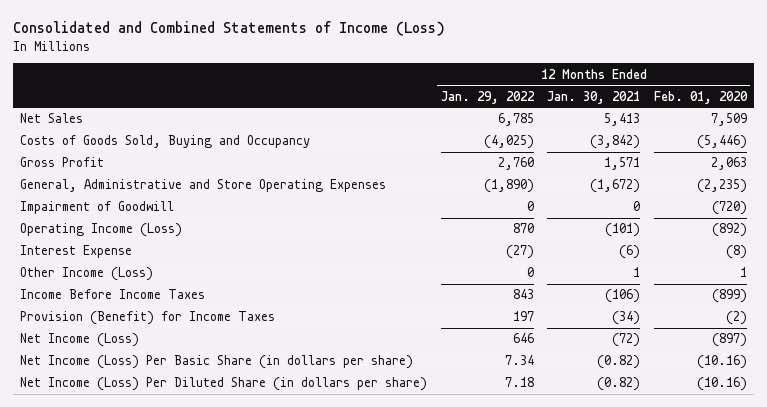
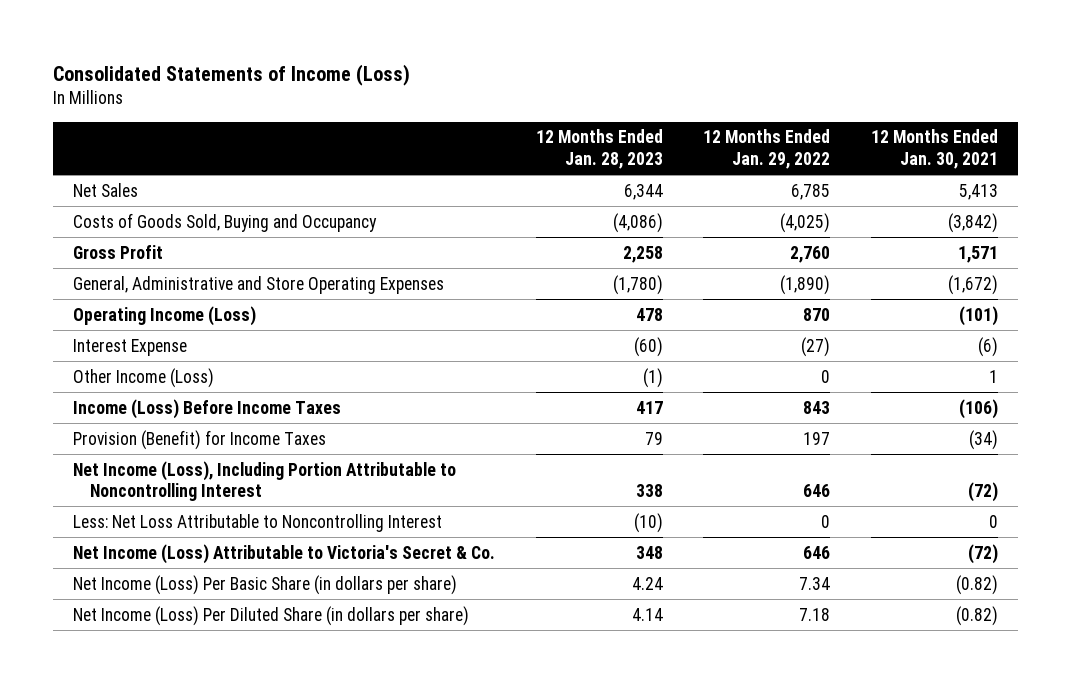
- Consolidated and Combined Statements of Income (Loss)
+ Consolidated Statements of Income (Loss)
- | 12 Months Ended Jan. 29, 2022 | 12 Months Ended Jan. 30, 2021 | 12 Months Ended Feb. 01, 2020
+ | 12 Months Ended Jan. 28, 2023 | 12 Months Ended Jan. 29, 2022 | 12 Months Ended Jan. 30, 2021
- Impairment of Goodwill | 0 | 0 | (720)
- Income Before Income Taxes | 843 | (106) | (899)
+ Income (Loss) Before Income Taxes | 417 | 843 | (106)
- Net Income (Loss) | 646 | (72) | (897)
+ Net Income (Loss), Including Portion Attributable to Noncontrolling Interest | 338 | 646 | (72)
+ Less: Net Loss Attributable to Noncontrolling Interest | (10) | 0 | 0
+ Net Income (Loss) Attributable to Victoria's Secret & Co. | 348 | 646 | (72)

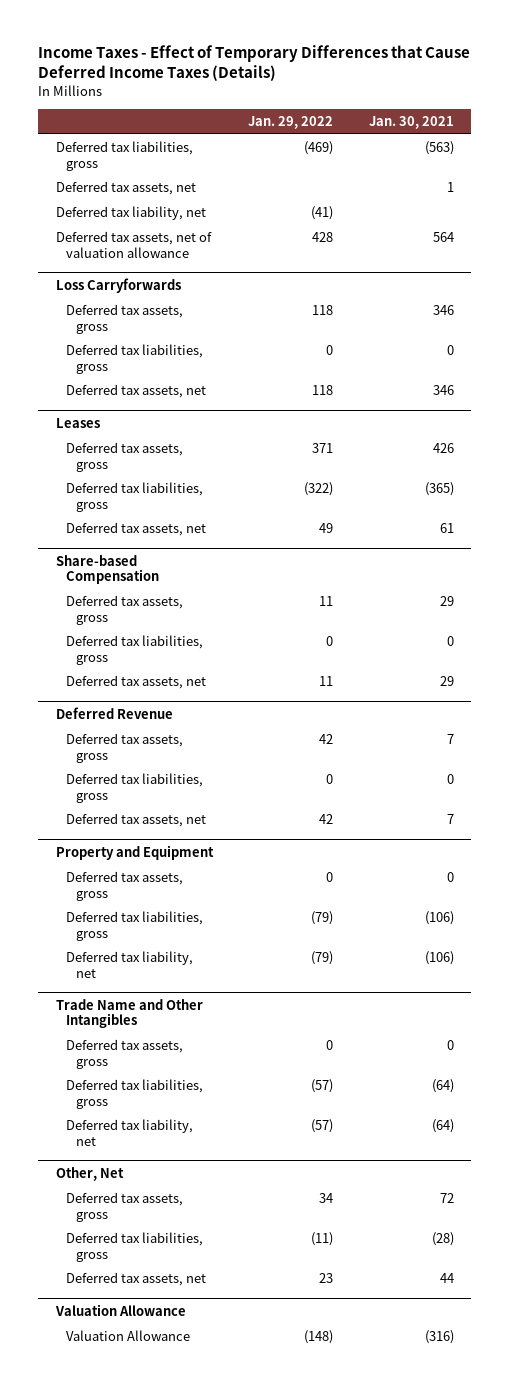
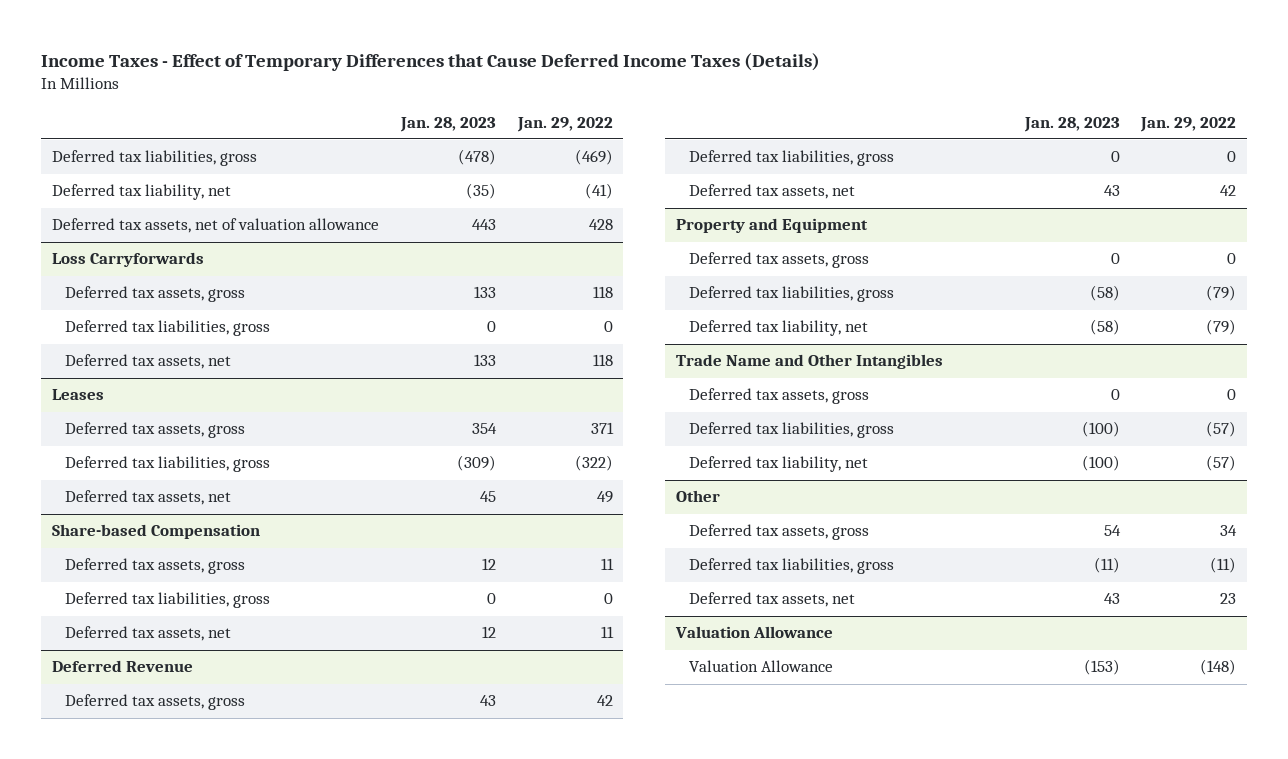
- | Jan. 29, 2022 | Jan. 30, 2021
+ | Jan. 28, 2023 | Jan. 29, 2022
- Deferred tax assets, net | | 1
- Other, Net
+ Other

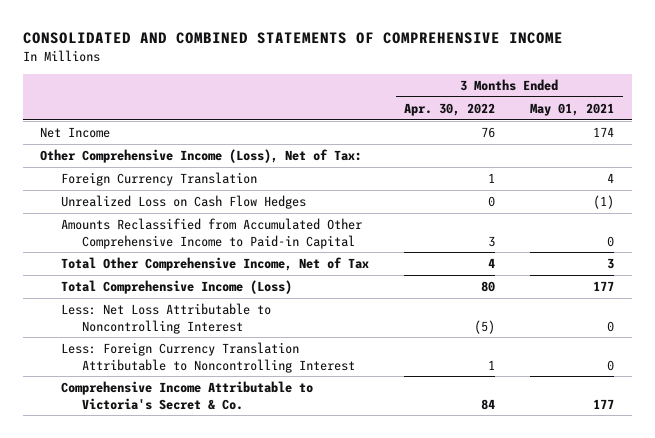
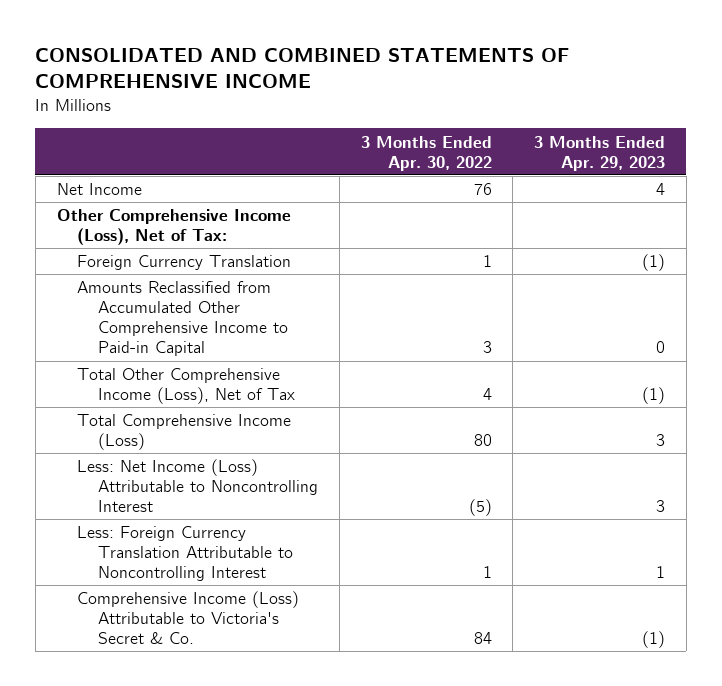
- | 3 Months Ended Apr. 30, 2022 | 3 Months Ended May 01, 2021
+ | 3 Months Ended Apr. 30, 2022 | 3 Months Ended Apr. 29, 2023
- Unrealized Loss on Cash Flow Hedges | 0 | (1)
- Total Other Comprehensive Income, Net of Tax | 4 | 3
+ Total Other Comprehensive Income (Loss), Net of Tax | 4 | (1)
- Less: Net Loss Attributable to Noncontrolling Interest | (5) | 0
+ Less: Net Income (Loss) Attributable to Noncontrolling Interest | (5) | 3
- Comprehensive Income Attributable to Victoria's Secret & Co. | 84 | 177
+ Comprehensive Income (Loss) Attributable to Victoria's Secret & Co. | 84 | (1)

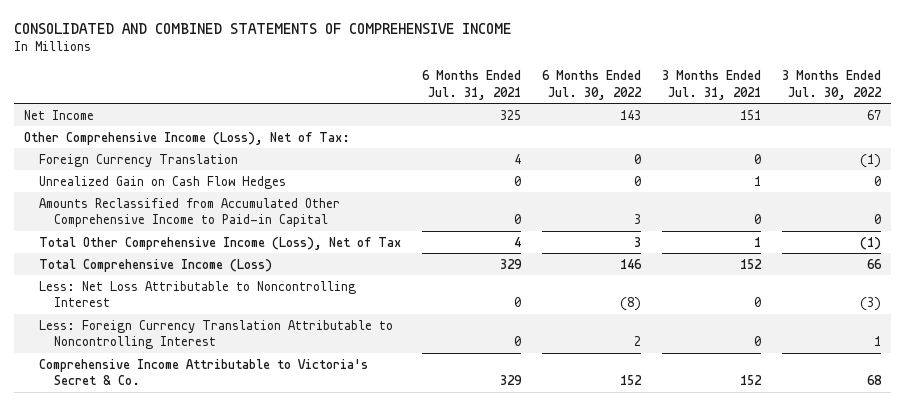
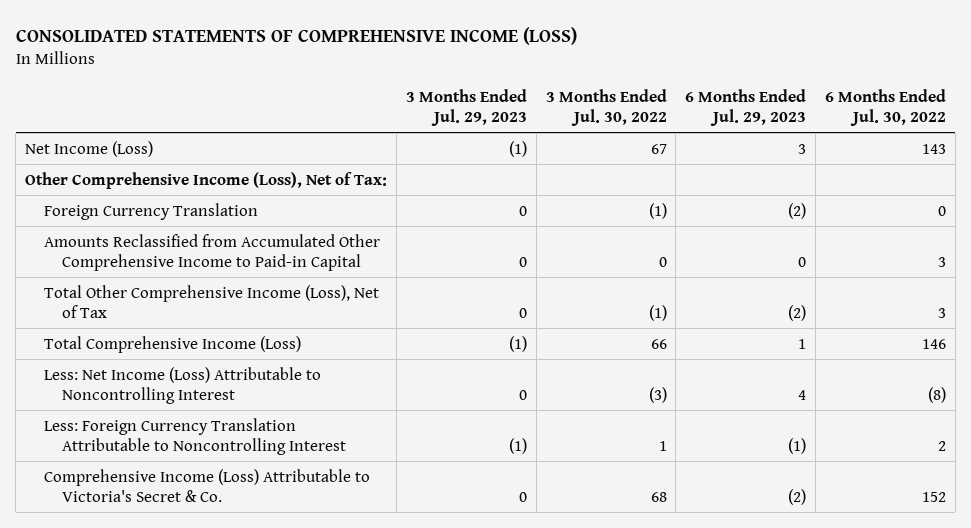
- CONSOLIDATED AND COMBINED STATEMENTS OF COMPREHENSIVE INCOME
+ CONSOLIDATED STATEMENTS OF COMPREHENSIVE INCOME (LOSS)
- | 6 Months Ended Jul. 31, 2021 | 6 Months Ended Jul. 30, 2022 | 3 Months Ended Jul. 31, 2021 | 3 Months Ended Jul. 30, 2022
+ | 3 Months Ended Jul. 29, 2023 | 3 Months Ended Jul. 30, 2022 | 6 Months Ended Jul. 29, 2023 | 6 Months Ended Jul. 30, 2022
- Net Income | 325 | 143 | 151 | 67
+ Net Income (Loss) | (1) | 67 | 3 | 143
- Unrealized Gain on Cash Flow Hedges | 0 | 0 | 1 | 0
- Less: Net Loss Attributable to Noncontrolling Interest | 0 | (8) | 0 | (3)
+ Less: Net Income (Loss) Attributable to Noncontrolling Interest | 0 | (3) | 4 | (8)
- Comprehensive Income Attributable to Victoria's Secret & Co. | 329 | 152 | 152 | 68
+ Comprehensive Income (Loss) Attributable to Victoria's Secret & Co. | 0 | 68 | (2) | 152

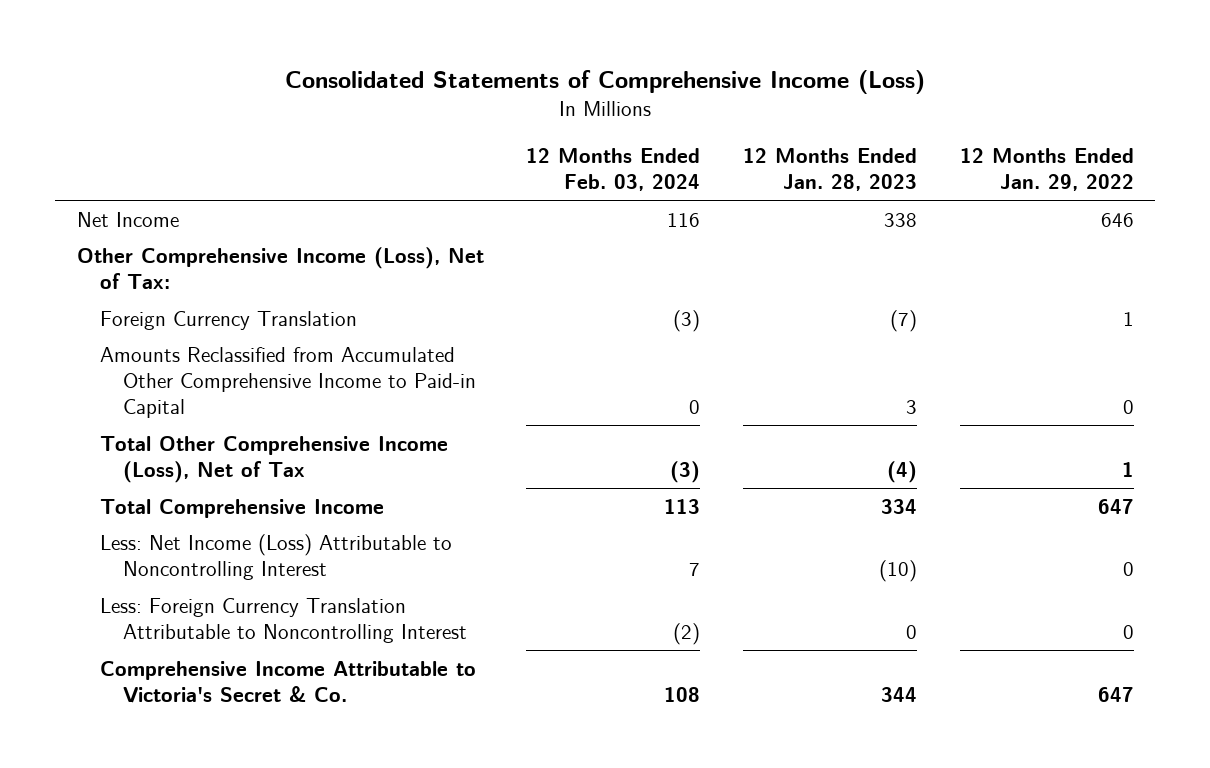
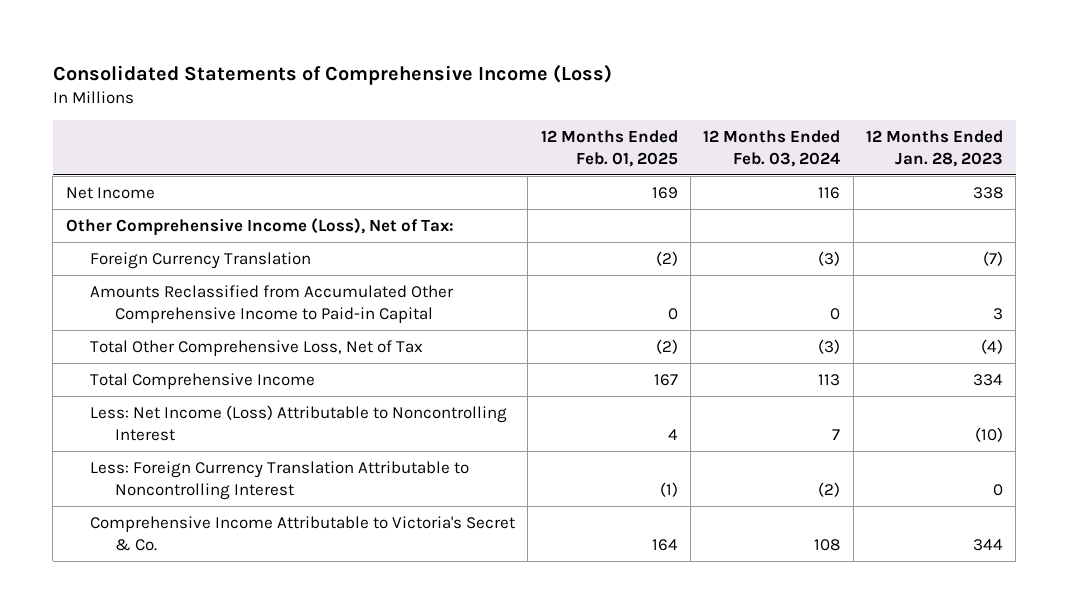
- | 12 Months Ended Feb. 03, 2024 | 12 Months Ended Jan. 28, 2023 | 12 Months Ended Jan. 29, 2022
+ | 12 Months Ended Feb. 01, 2025 | 12 Months Ended Feb. 03, 2024 | 12 Months Ended Jan. 28, 2023
- Total Other Comprehensive Income (Loss), Net of Tax | (3) | (4) | 1
+ Total Other Comprehensive Loss, Net of Tax | (2) | (3) | (4)

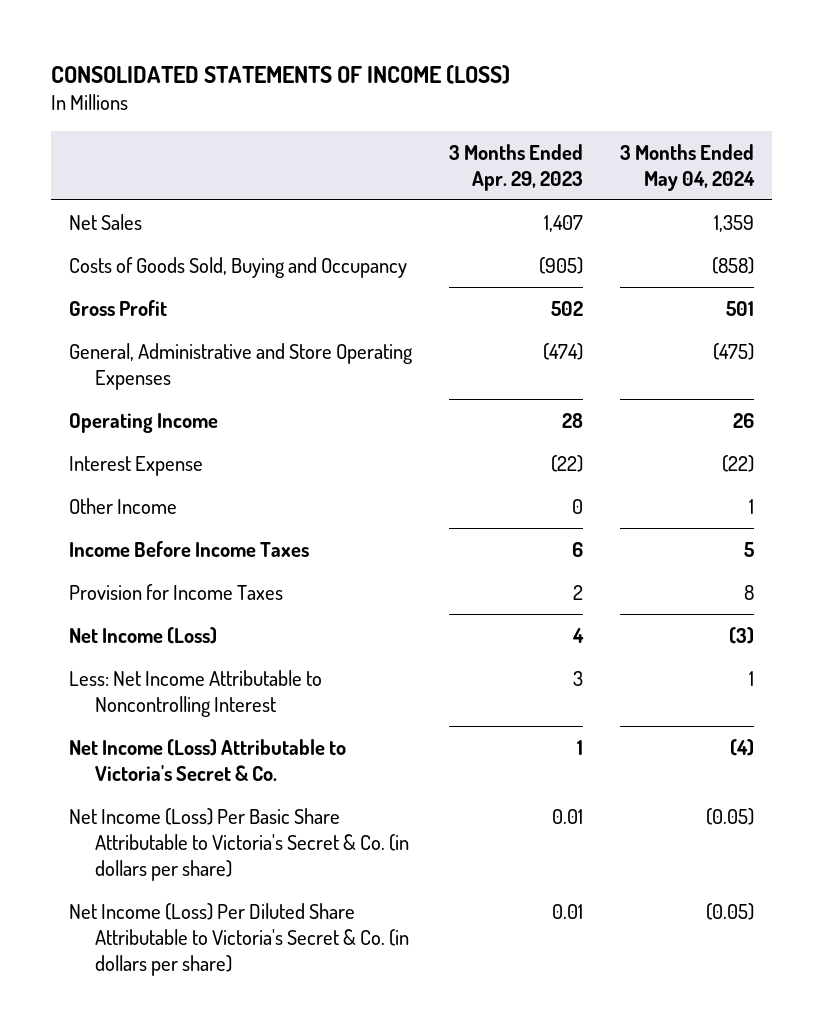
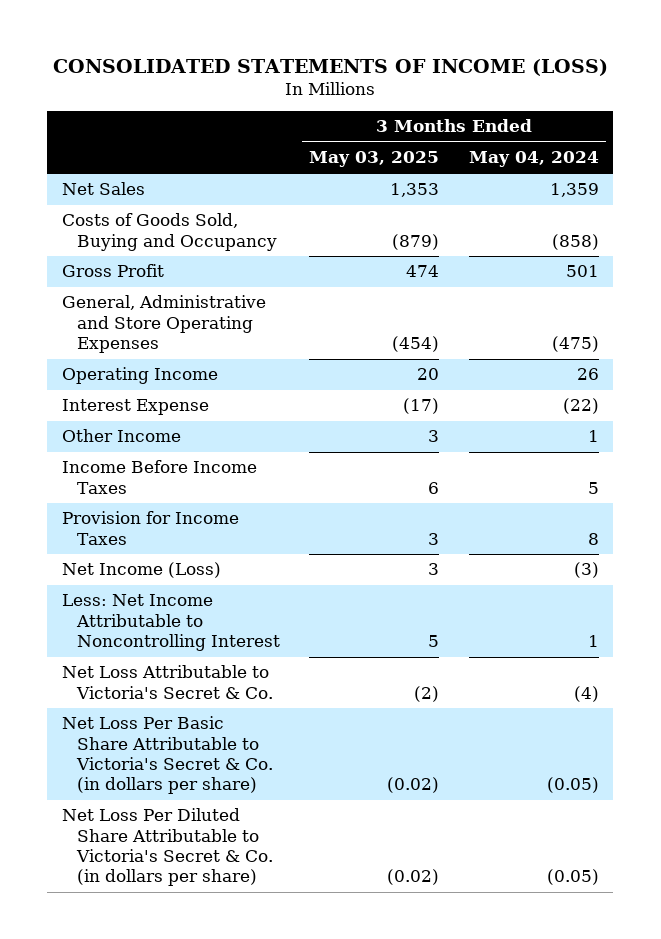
- | 3 Months Ended Apr. 29, 2023 | 3 Months Ended May 04, 2024
+ | 3 Months Ended May 03, 2025 | 3 Months Ended May 04, 2024
- Net Income (Loss) Attributable to Victoria's Secret & Co. | 1 | (4)
- Net Income (Loss) Per Basic Share Attributable to Victoria's Secret & Co. (in dollars per share) | 0.01 | (0.05)
- Net Income (Loss) Per Diluted Share Attributable to Victoria's Secret & Co. (in dollars per share) | 0.01 | (0.05)
+ Net Loss Attributable to Victoria's Secret & Co. | (2) | (4)
+ Net Loss Per Basic Share Attributable to Victoria's Secret & Co. (in dollars per share) | (0.02) | (0.05)
+ Net Loss Per Diluted Share Attributable to Victoria's Secret & Co. (in dollars per share) | (0.02) | (0.05)

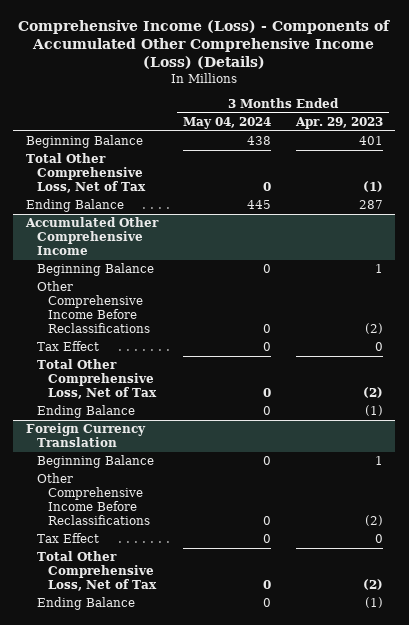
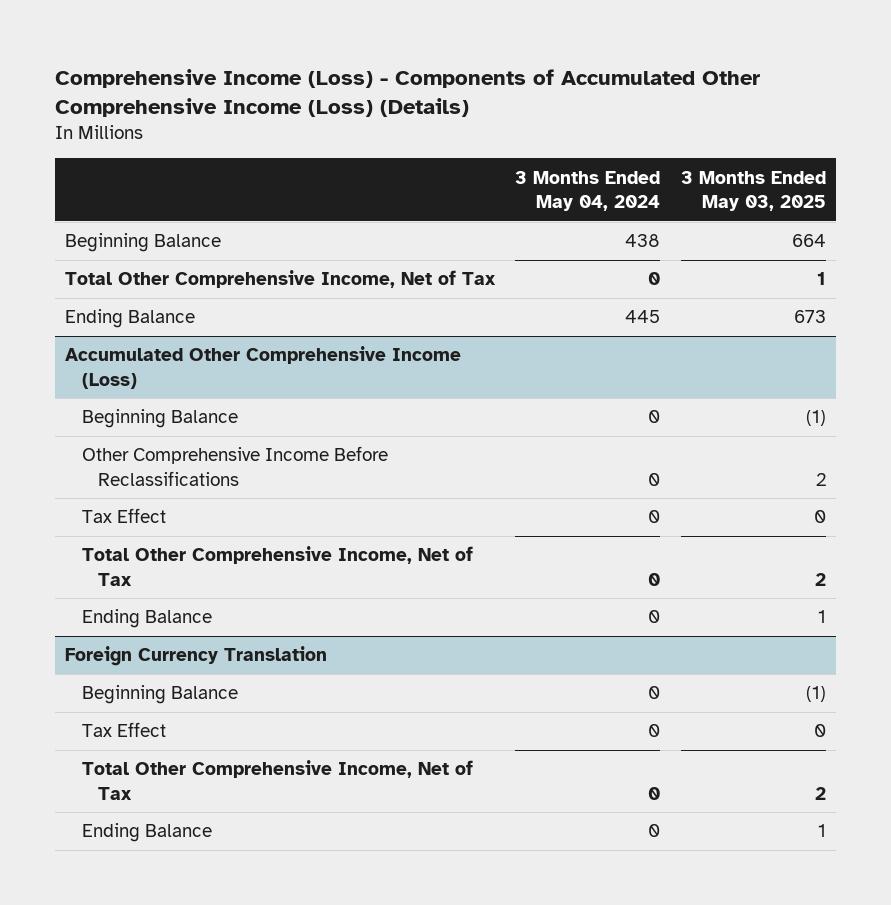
- | 3 Months Ended May 04, 2024 | 3 Months Ended Apr. 29, 2023
+ | 3 Months Ended May 04, 2024 | 3 Months Ended May 03, 2025
- Total Other Comprehensive Loss, Net of Tax | 0 | (1)
+ Total Other Comprehensive Income, Net of Tax | 0 | 1
- Accumulated Other Comprehensive Income
+ Accumulated Other Comprehensive Income (Loss)
- Total Other Comprehensive Loss, Net of Tax | 0 | (2)
+ Total Other Comprehensive Income, Net of Tax | 0 | 2
@ Foreign Currency Translation
- Other Comprehensive Income Before Reclassifications | 0 | (2)
- Total Other Comprehensive Loss, Net of Tax | 0 | (2)
+ Total Other Comprehensive Income, Net of Tax | 0 | 2

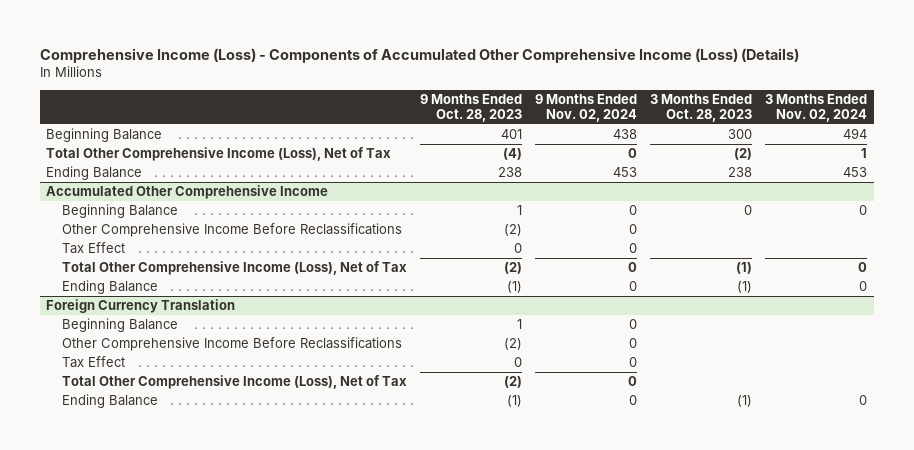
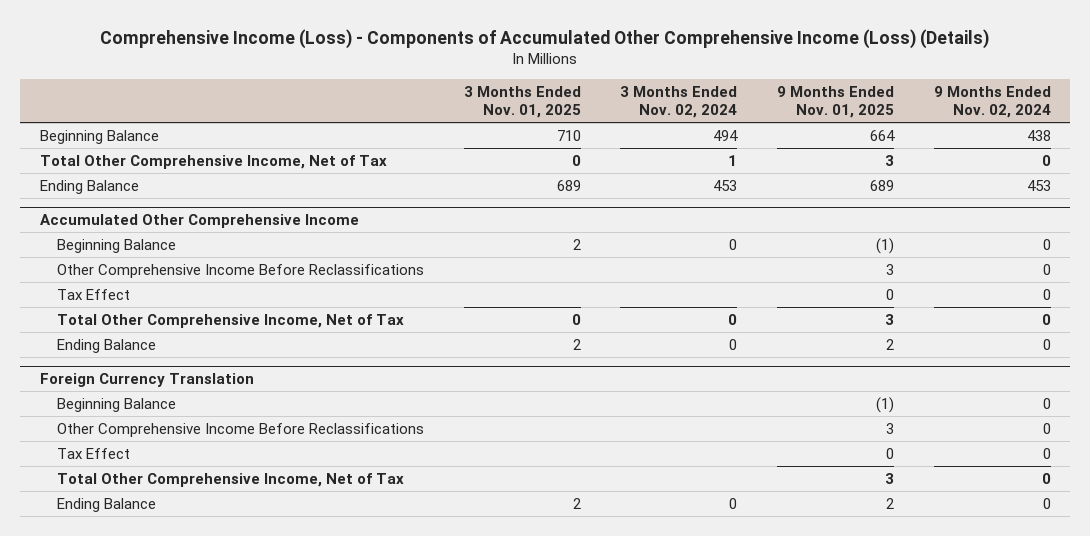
- | 9 Months Ended Oct. 28, 2023 | 9 Months Ended Nov. 02, 2024 | 3 Months Ended Oct. 28, 2023 | 3 Months Ended Nov. 02, 2024
+ | 3 Months Ended Nov. 01, 2025 | 3 Months Ended Nov. 02, 2024 | 9 Months Ended Nov. 01, 2025 | 9 Months Ended Nov. 02, 2024
- Total Other Comprehensive Income (Loss), Net of Tax | (4) | 0 | (2) | 1
+ Total Other Comprehensive Income, Net of Tax | 0 | 1 | 3 | 0
@ Accumulated Other Comprehensive Income
- Total Other Comprehensive Income (Loss), Net of Tax | (2) | 0 | (1) | 0
+ Total Other Comprehensive Income, Net of Tax | 0 | 0 | 3 | 0
@ Foreign Currency Translation
- Total Other Comprehensive Income (Loss), Net of Tax | (2) | 0 | |
+ Total Other Comprehensive Income, Net of Tax | | | 3 | 0

